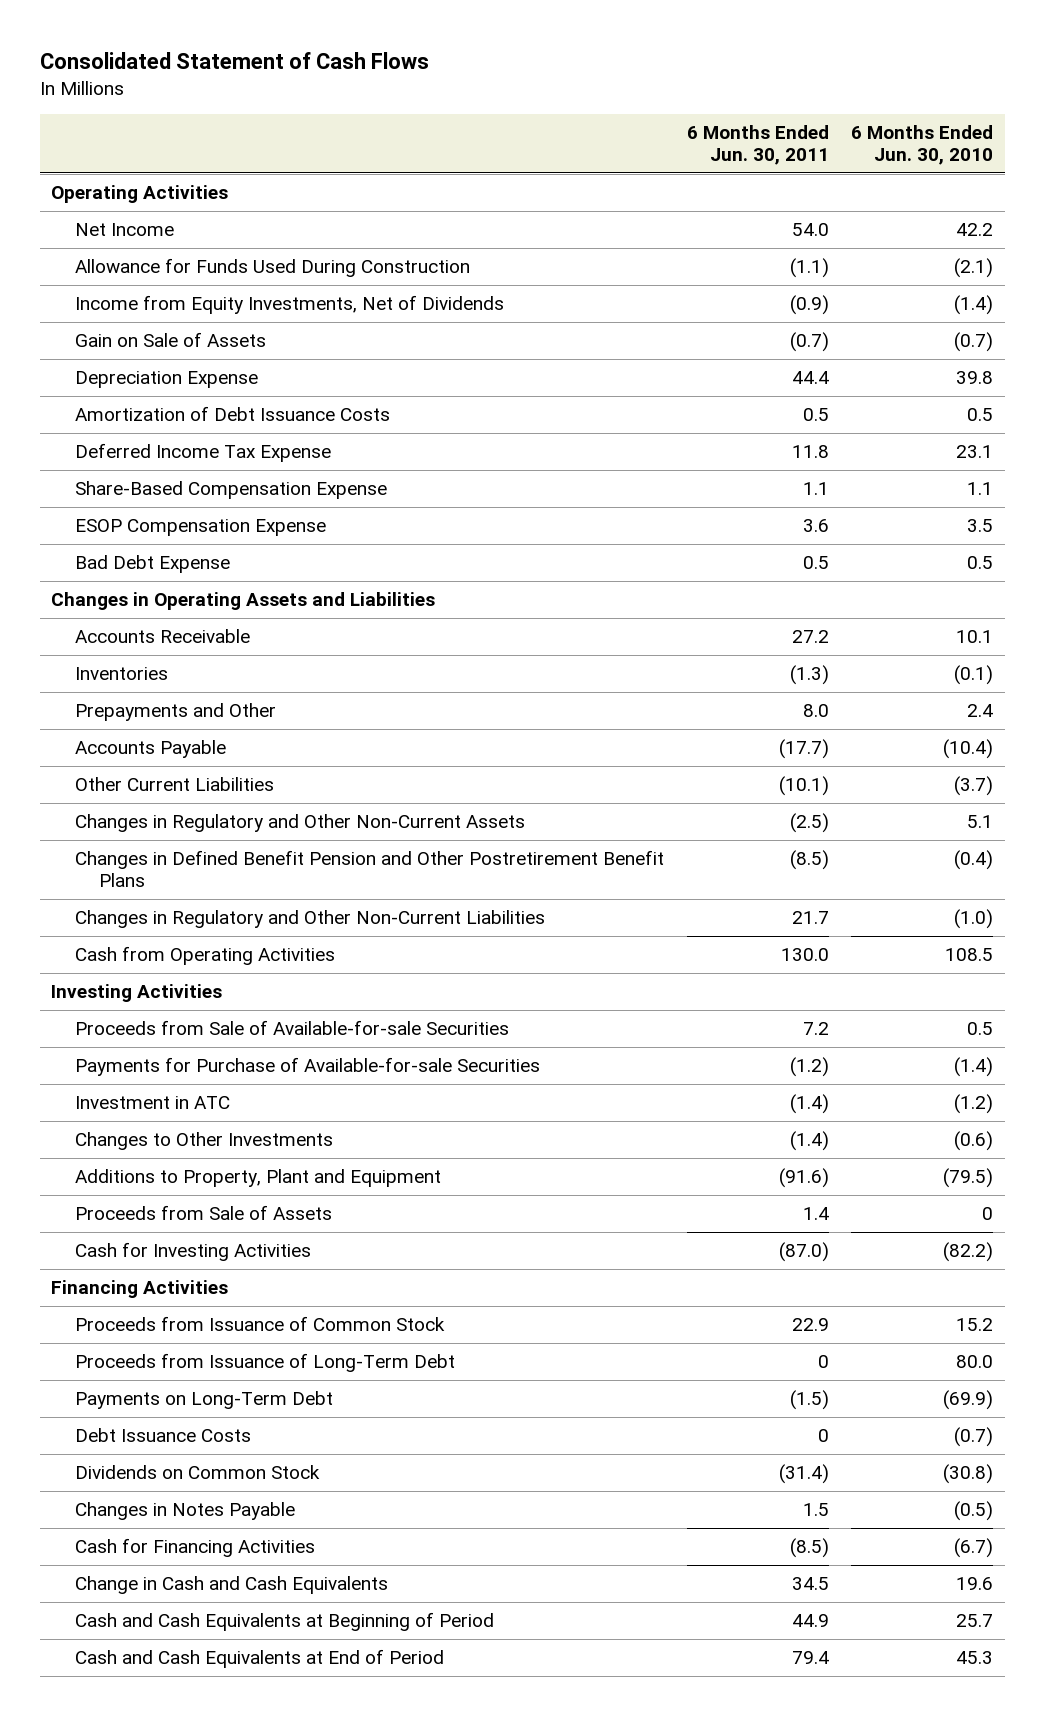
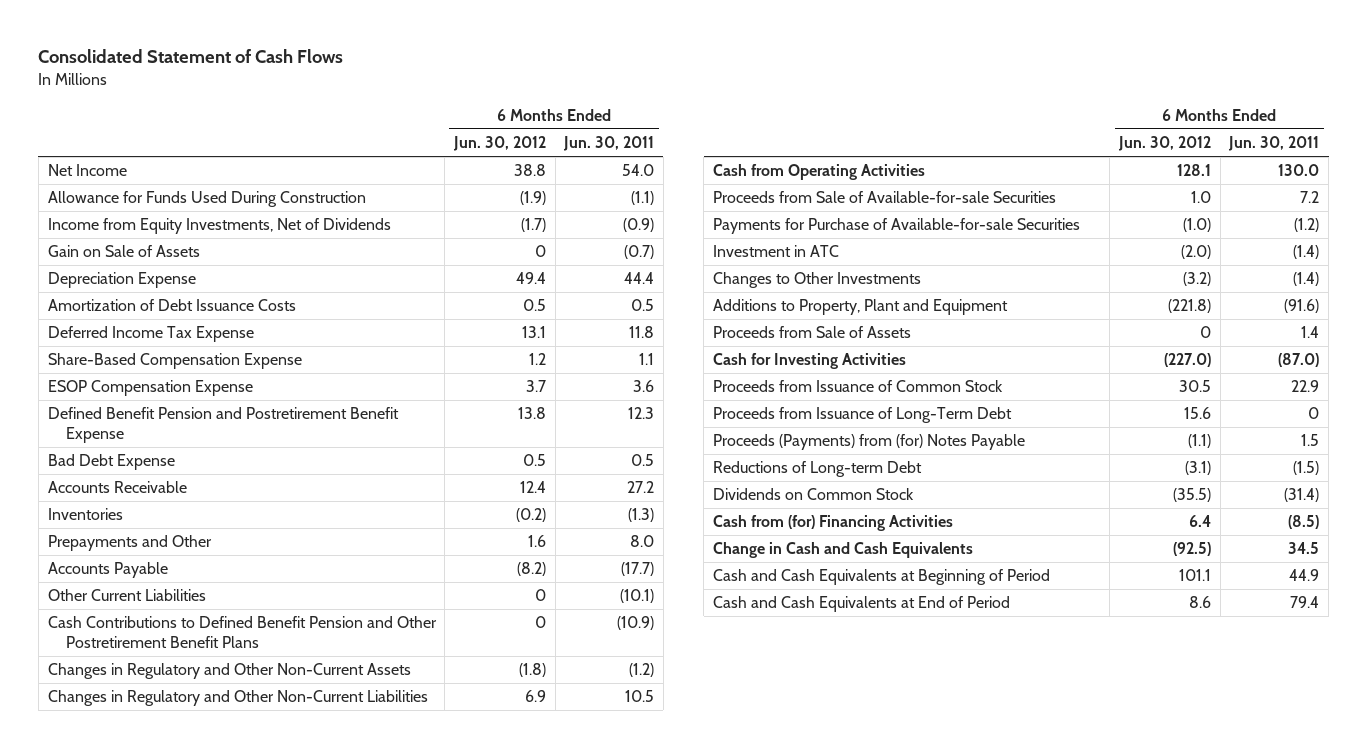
- | 6 Months Ended Jun. 30, 2011 | 6 Months Ended Jun. 30, 2010
+ | 6 Months Ended Jun. 30, 2012 | 6 Months Ended Jun. 30, 2011
- Operating Activities
+ Defined Benefit Pension and Postretirement Benefit Expense | 13.8 | 12.3
- Changes in Operating Assets and Liabilities
- Changes in Regulatory and Other Non-Current Assets | (2.5) | 5.1
- Changes in Defined Benefit Pension and Other Postretirement Benefit Plans | (8.5) | (0.4)
- Changes in Regulatory and Other Non-Current Liabilities | 21.7 | (1.0)
+ Cash Contributions to Defined Benefit Pension and Other Postretirement Benefit Plans | 0 | (10.9)
+ Changes in Regulatory and Other Non-Current Assets | (1.8) | (1.2)
+ Changes in Regulatory and Other Non-Current Liabilities | 6.9 | 10.5
- Investing Activities
- Financing Activities
- Payments on Long-Term Debt | (1.5) | (69.9)
- Debt Issuance Costs | 0 | (0.7)
+ Proceeds (Payments) from (for) Notes Payable | (1.1) | 1.5
+ Reductions of Long-term Debt | (3.1) | (1.5)
- Changes in Notes Payable | 1.5 | (0.5)
- Cash for Financing Activities | (8.5) | (6.7)
+ Cash from (for) Financing Activities | 6.4 | (8.5)

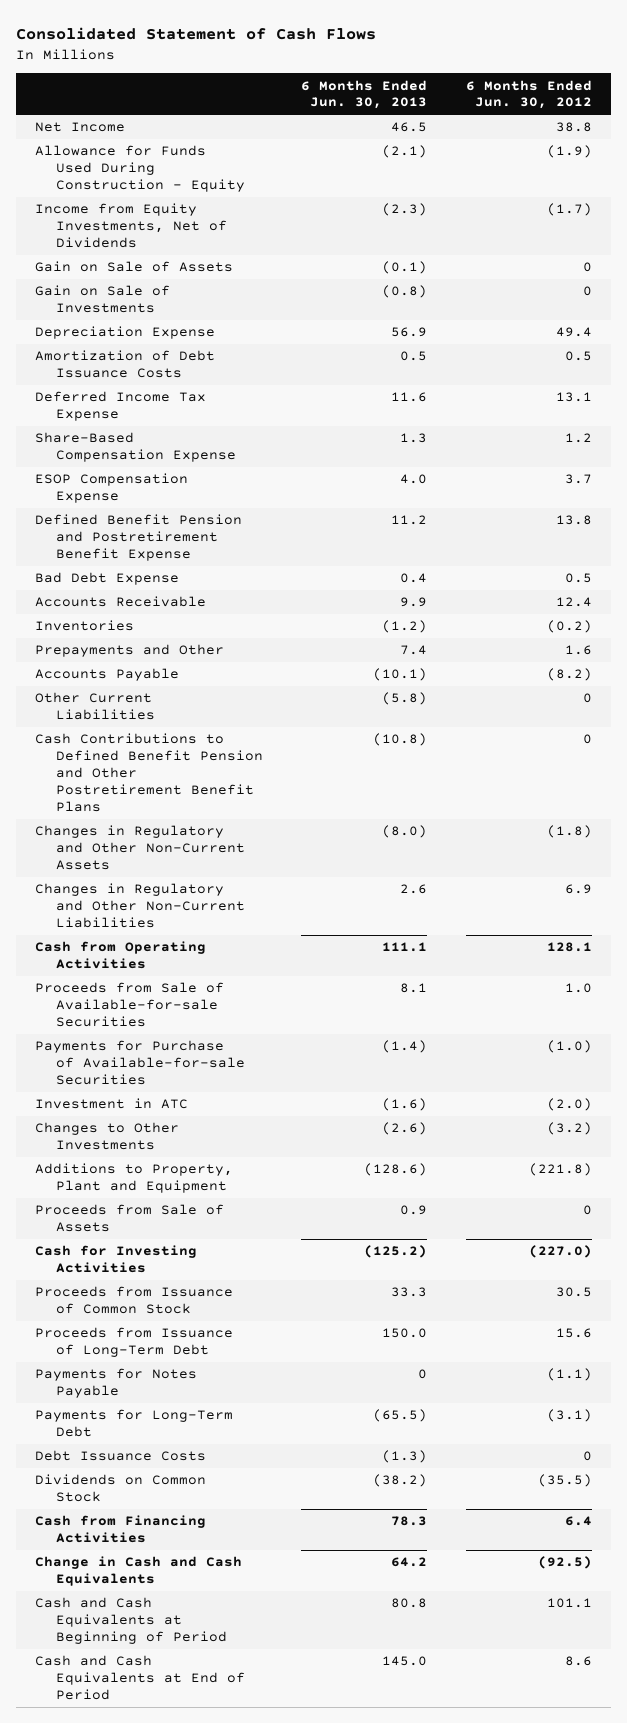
- | 6 Months Ended Jun. 30, 2012 | 6 Months Ended Jun. 30, 2011
+ | 6 Months Ended Jun. 30, 2013 | 6 Months Ended Jun. 30, 2012
- Allowance for Funds Used During Construction | (1.9) | (1.1)
+ Allowance for Funds Used During Construction - Equity | (2.1) | (1.9)
+ Gain on Sale of Investments | (0.8) | 0
- Proceeds (Payments) from (for) Notes Payable | (1.1) | 1.5
- Reductions of Long-term Debt | (3.1) | (1.5)
+ Payments for Notes Payable | 0 | (1.1)
+ Payments for Long-Term Debt | (65.5) | (3.1)
+ Debt Issuance Costs | (1.3) | 0
- Cash from (for) Financing Activities | 6.4 | (8.5)
+ Cash from Financing Activities | 78.3 | 6.4

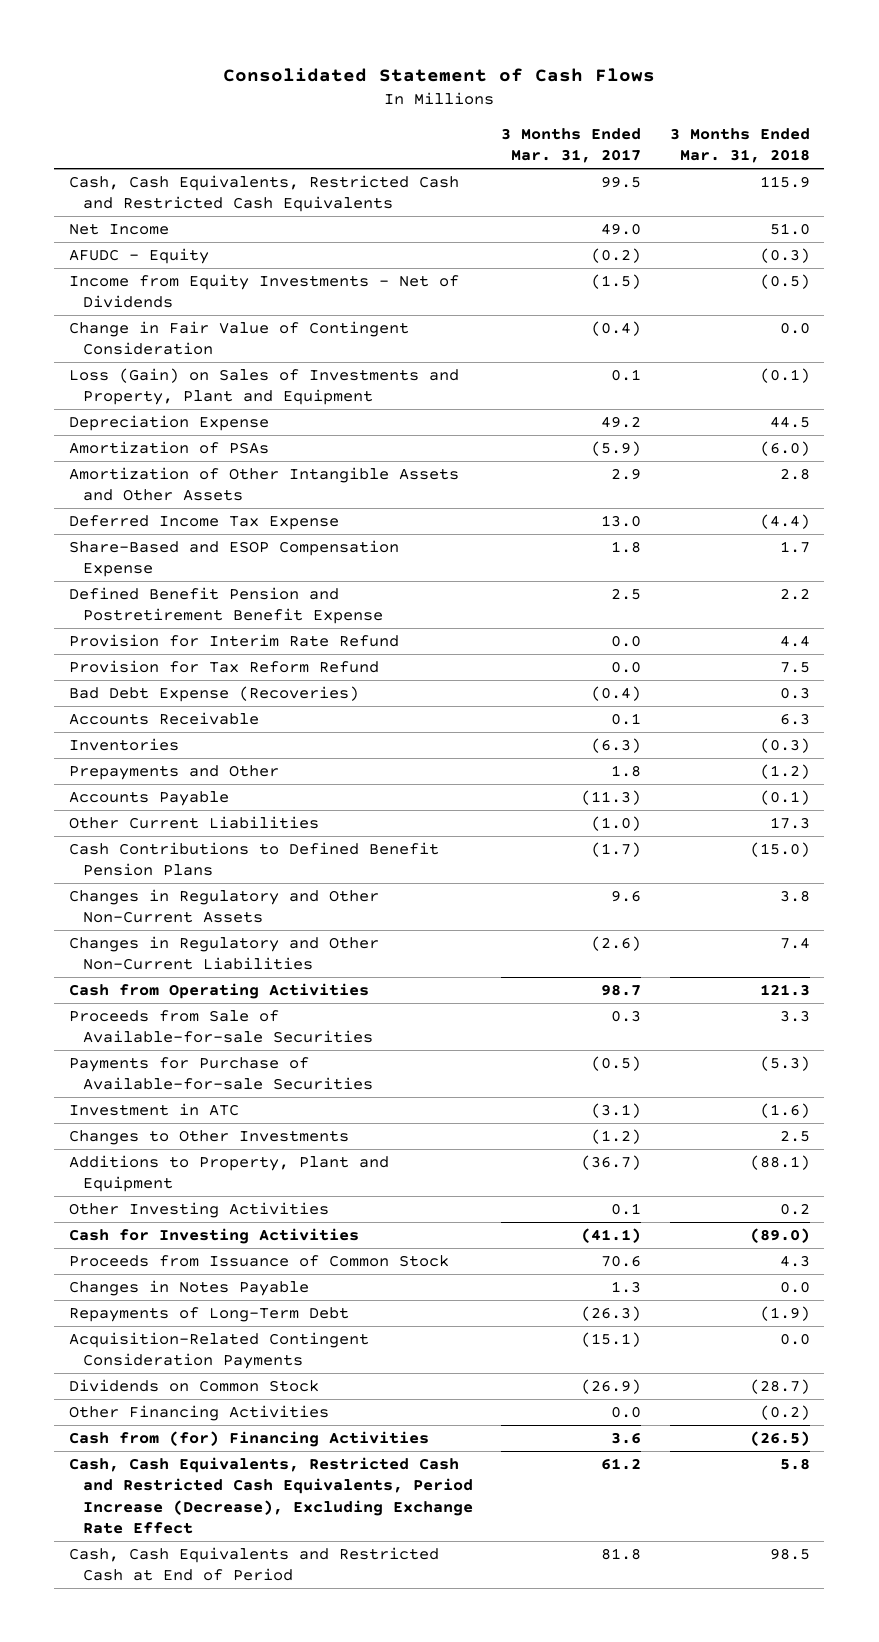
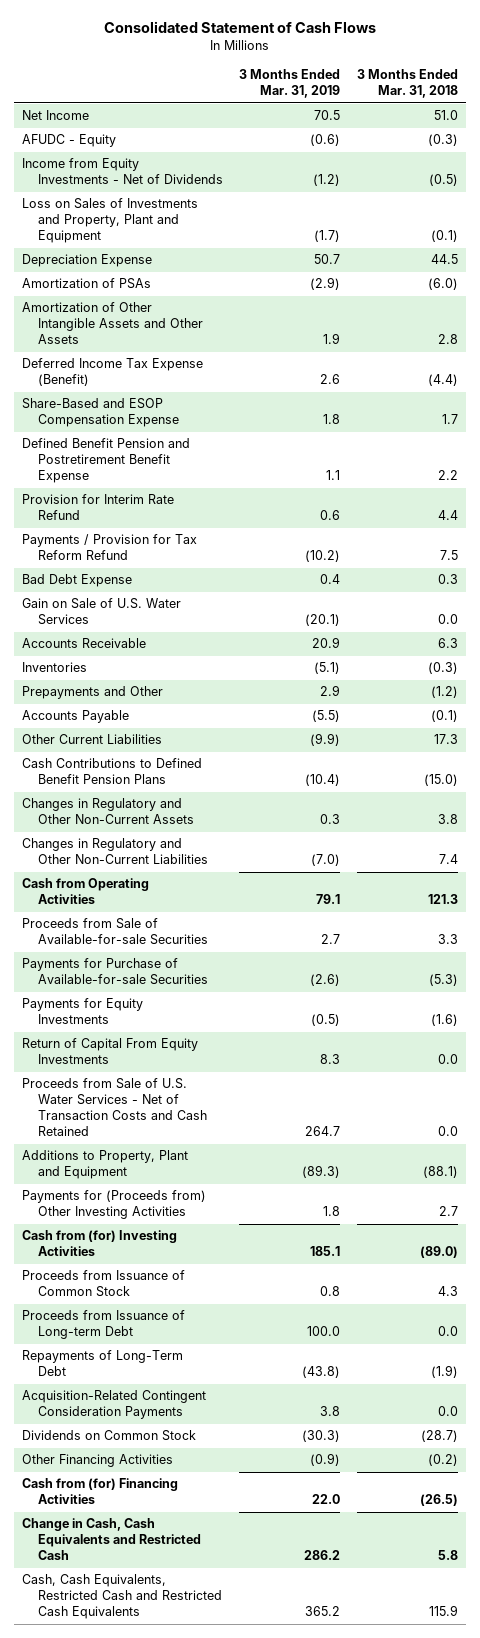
- | 3 Months Ended Mar. 31, 2017 | 3 Months Ended Mar. 31, 2018
+ | 3 Months Ended Mar. 31, 2019 | 3 Months Ended Mar. 31, 2018
- Change in Fair Value of Contingent Consideration | (0.4) | 0.0
- Loss (Gain) on Sales of Investments and Property, Plant and Equipment | 0.1 | (0.1)
+ Loss on Sales of Investments and Property, Plant and Equipment | (1.7) | (0.1)
- Deferred Income Tax Expense | 13.0 | (4.4)
+ Deferred Income Tax Expense (Benefit) | 2.6 | (4.4)
- Provision for Tax Reform Refund | 0.0 | 7.5
- Bad Debt Expense (Recoveries) | (0.4) | 0.3
+ Payments / Provision for Tax Reform Refund | (10.2) | 7.5
+ Bad Debt Expense | 0.4 | 0.3
+ Gain on Sale of U.S. Water Services | (20.1) | 0.0
- Investment in ATC | (3.1) | (1.6)
- Changes to Other Investments | (1.2) | 2.5
+ Payments for Equity Investments | (0.5) | (1.6)
+ Return of Capital From Equity Investments | 8.3 | 0.0
+ Proceeds from Sale of U.S. Water Services - Net of Transaction Costs and Cash Retained | 264.7 | 0.0
- Other Investing Activities | 0.1 | 0.2
- Cash for Investing Activities | (41.1) | (89.0)
+ Payments for (Proceeds from) Other Investing Activities | 1.8 | 2.7
+ Cash from (for) Investing Activities | 185.1 | (89.0)
- Changes in Notes Payable | 1.3 | 0.0
+ Proceeds from Issuance of Long-term Debt | 100.0 | 0.0
- Cash, Cash Equivalents, Restricted Cash and Restricted Cash Equivalents, Period Increase (Decrease), Excluding Exchange Rate Effect | 61.2 | 5.8
- Cash, Cash Equivalents and Restricted Cash at End of Period | 81.8 | 98.5
+ Change in Cash, Cash Equivalents and Restricted Cash | 286.2 | 5.8
moved down: Cash, Cash Equivalents, Restricted Cash and Restricted Cash Equivalents | 365.2 | 115.9

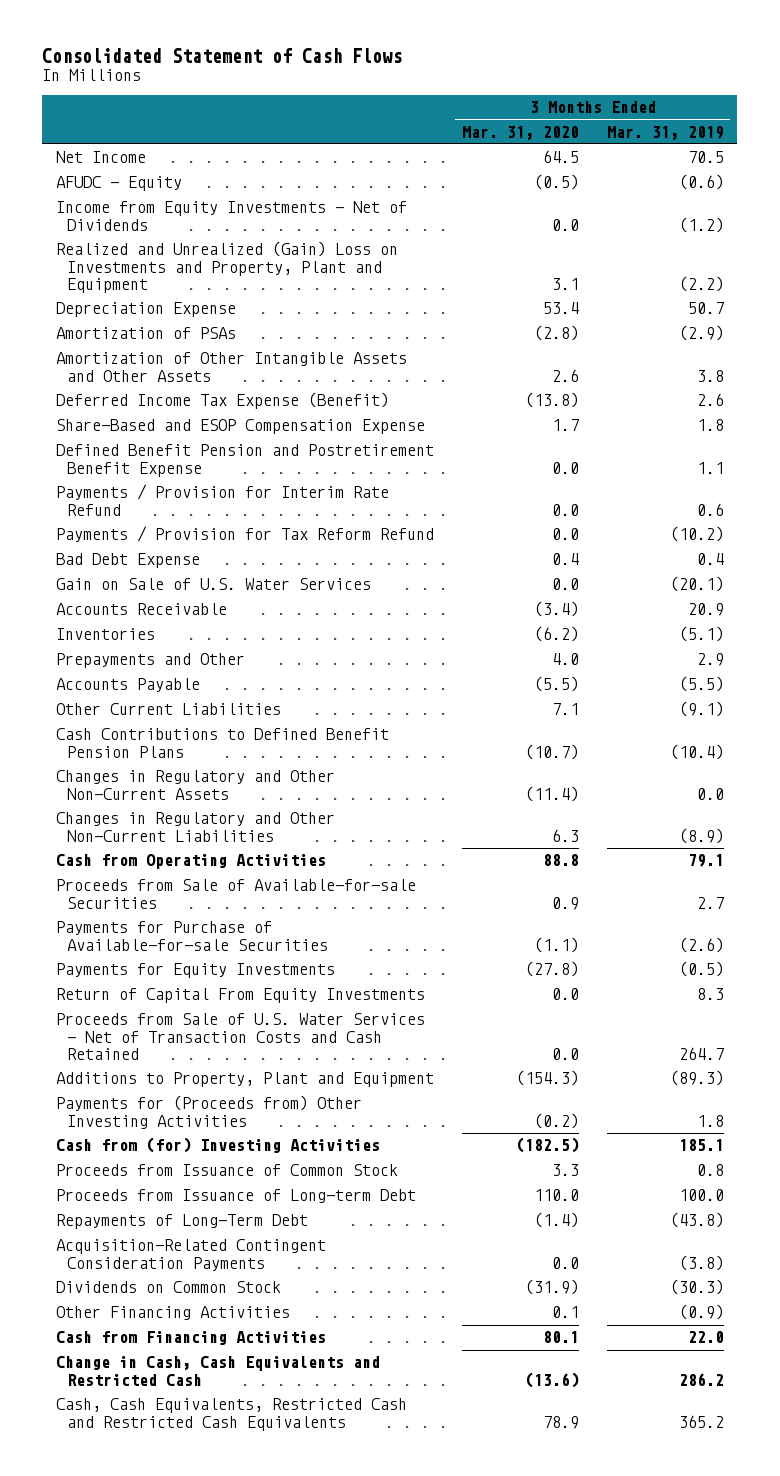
- | 3 Months Ended Mar. 31, 2019 | 3 Months Ended Mar. 31, 2018
+ | 3 Months Ended Mar. 31, 2020 | 3 Months Ended Mar. 31, 2019
- Loss on Sales of Investments and Property, Plant and Equipment | (1.7) | (0.1)
+ Realized and Unrealized (Gain) Loss on Investments and Property, Plant and Equipment | 3.1 | (2.2)
- Amortization of Other Intangible Assets and Other Assets | 1.9 | 2.8
+ Amortization of Other Intangible Assets and Other Assets | 2.6 | 3.8
- Provision for Interim Rate Refund | 0.6 | 4.4
+ Payments / Provision for Interim Rate Refund | 0.0 | 0.6
- Other Current Liabilities | (9.9) | 17.3
+ Other Current Liabilities | 7.1 | (9.1)
- Changes in Regulatory and Other Non-Current Assets | 0.3 | 3.8
- Changes in Regulatory and Other Non-Current Liabilities | (7.0) | 7.4
+ Changes in Regulatory and Other Non-Current Assets | (11.4) | 0.0
+ Changes in Regulatory and Other Non-Current Liabilities | 6.3 | (8.9)
- Acquisition-Related Contingent Consideration Payments | 3.8 | 0.0
+ Acquisition-Related Contingent Consideration Payments | 0.0 | (3.8)
- Cash from (for) Financing Activities | 22.0 | (26.5)
+ Cash from Financing Activities | 80.1 | 22.0

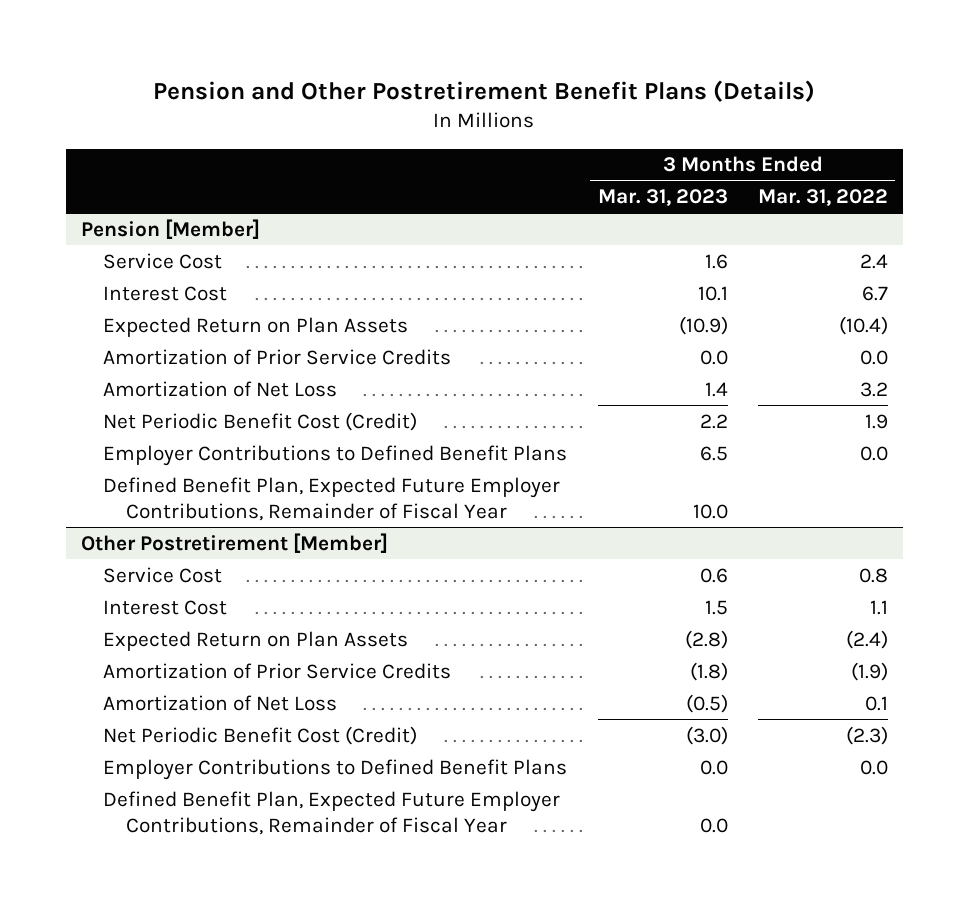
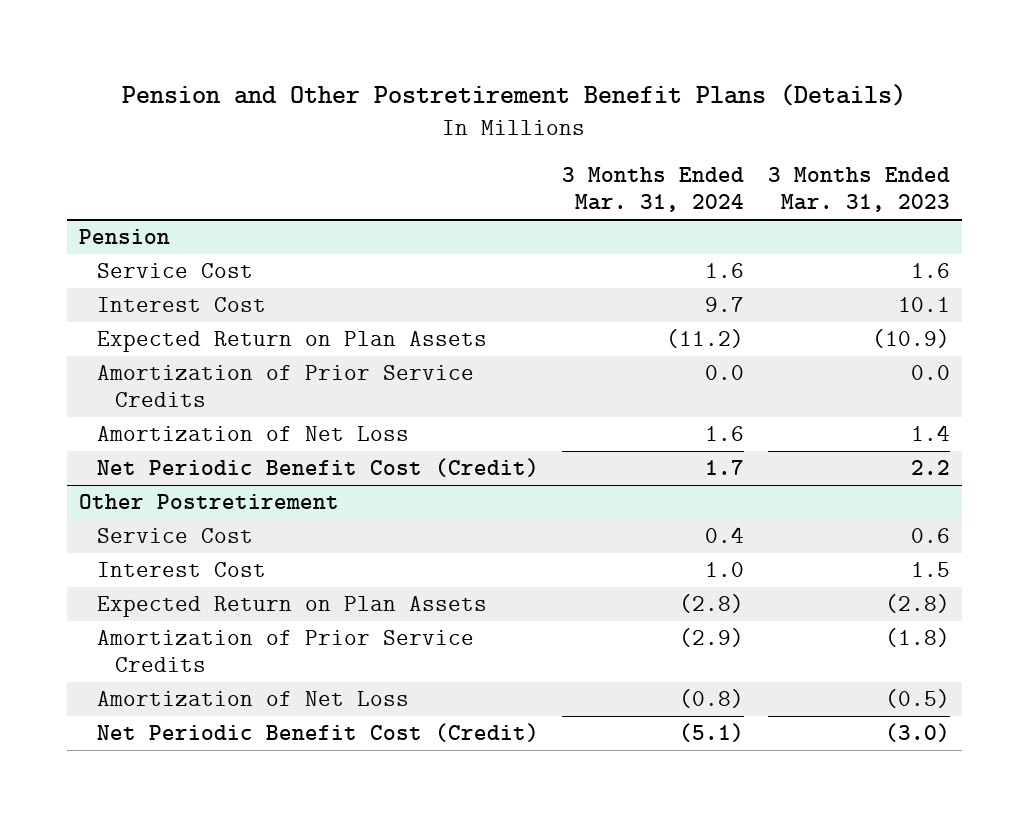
- | 3 Months Ended Mar. 31, 2023 | 3 Months Ended Mar. 31, 2022
+ | 3 Months Ended Mar. 31, 2024 | 3 Months Ended Mar. 31, 2023
- Pension [Member]
+ Pension
- Employer Contributions to Defined Benefit Plans | 6.5 | 0.0
- Defined Benefit Plan, Expected Future Employer Contributions, Remainder of Fiscal Year | 10.0 |
- Other Postretirement [Member]
+ Other Postretirement
- Employer Contributions to Defined Benefit Plans | 0.0 | 0.0
- Defined Benefit Plan, Expected Future Employer Contributions, Remainder of Fiscal Year | 0.0 |

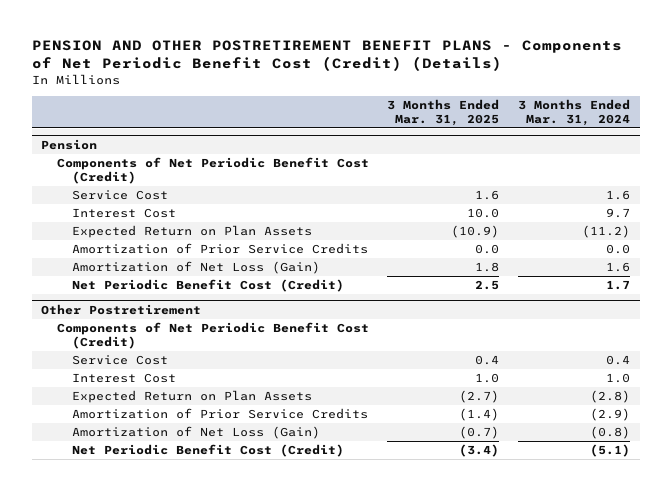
- Pension and Other Postretirement Benefit Plans (Details)
+ PENSION AND OTHER POSTRETIREMENT BENEFIT PLANS - Components of Net Periodic Benefit Cost (Credit) (Details)
- | 3 Months Ended Mar. 31, 2024 | 3 Months Ended Mar. 31, 2023
+ | 3 Months Ended Mar. 31, 2025 | 3 Months Ended Mar. 31, 2024
@ Pension
+ Components of Net Periodic Benefit Cost (Credit)
- Amortization of Net Loss | 1.6 | 1.4
+ Amortization of Net Loss (Gain) | 1.8 | 1.6
@ Other Postretirement
+ Components of Net Periodic Benefit Cost (Credit)
- Amortization of Net Loss | (0.8) | (0.5)
+ Amortization of Net Loss (Gain) | (0.7) | (0.8)

